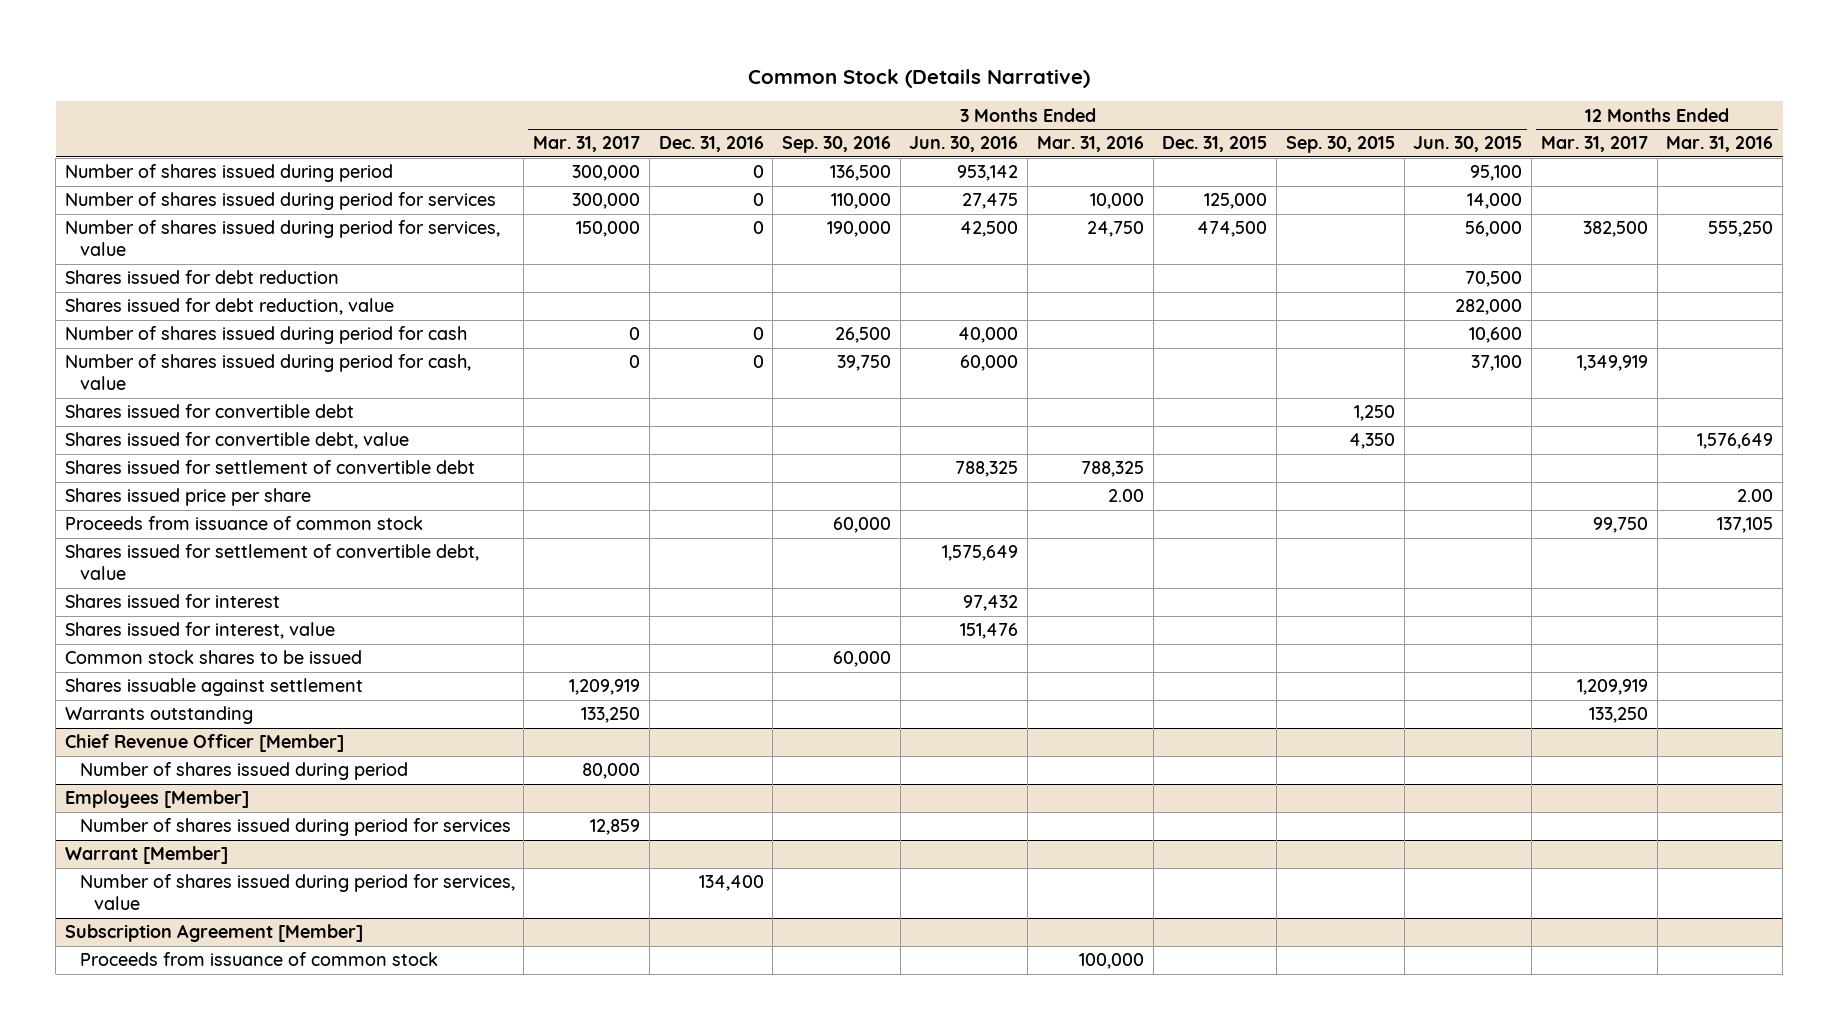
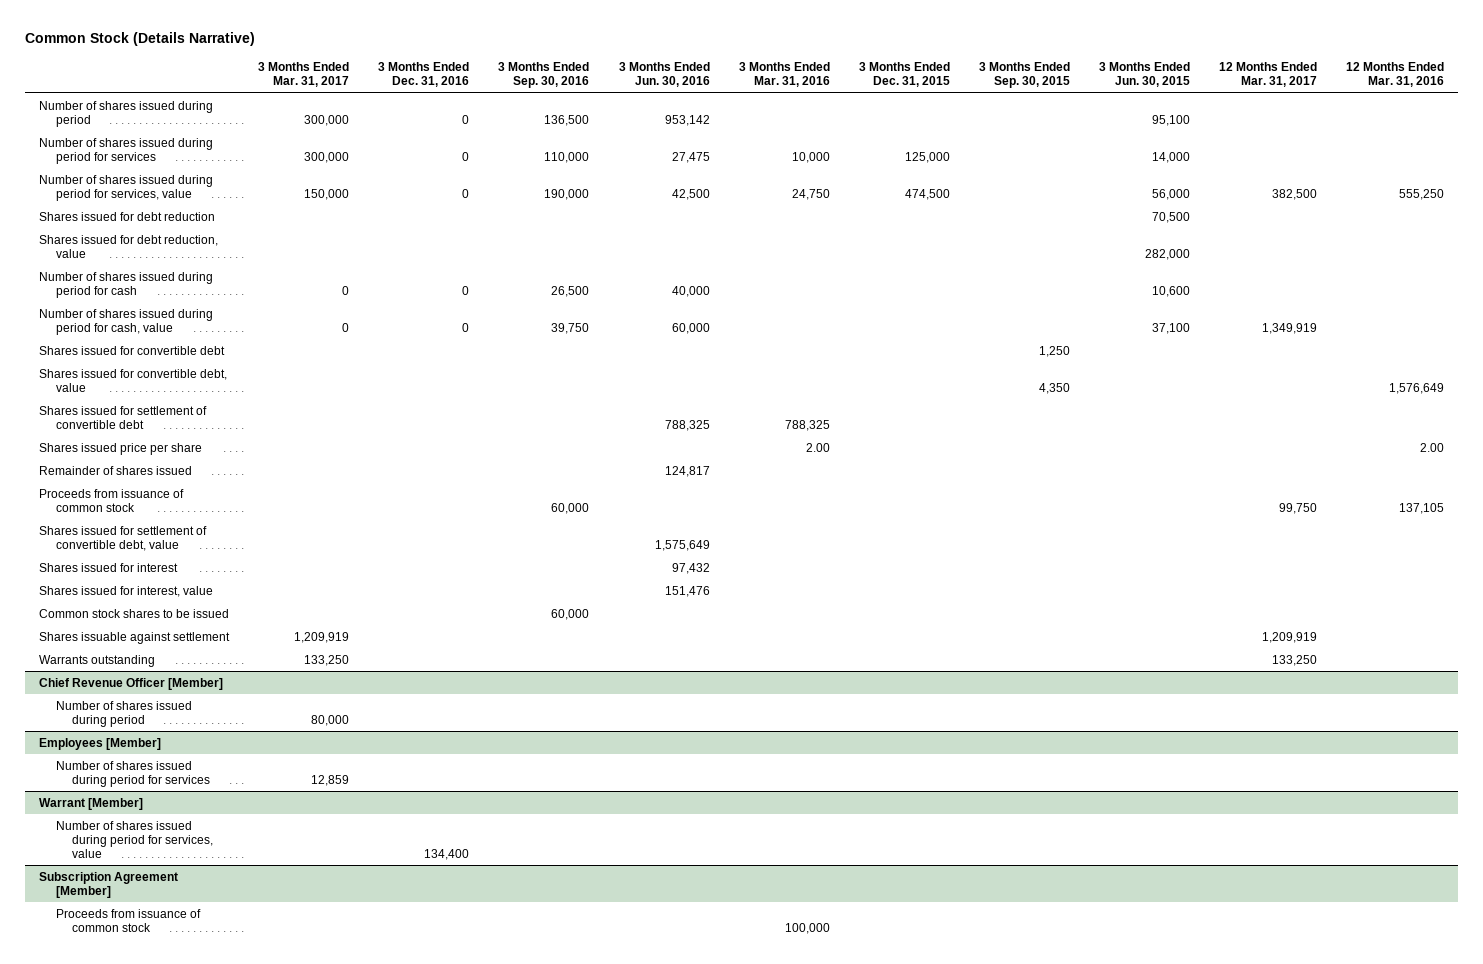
+ Remainder of shares issued | | | | 124,817 | | | | | |

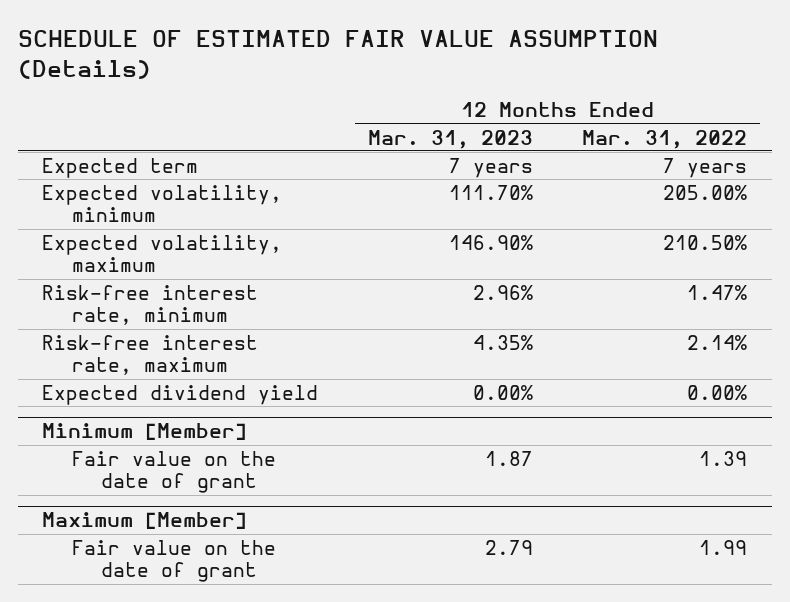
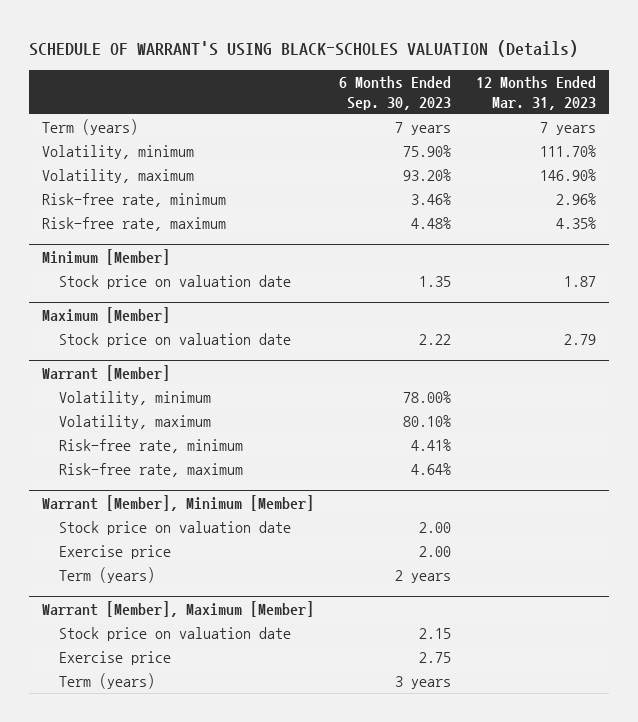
- SCHEDULE OF ESTIMATED FAIR VALUE ASSUMPTION (Details)
+ SCHEDULE OF WARRANT'S USING BLACK-SCHOLES VALUATION (Details)
- | 12 Months Ended Mar. 31, 2023 | 12 Months Ended Mar. 31, 2022
+ | 6 Months Ended Sep. 30, 2023 | 12 Months Ended Mar. 31, 2023
- Expected term | 7 years | 7 years
- Expected volatility, minimum | 111.70% | 205.00%
- Expected volatility, maximum | 146.90% | 210.50%
- Risk-free interest rate, minimum | 2.96% | 1.47%
- Risk-free interest rate, maximum | 4.35% | 2.14%
- Expected dividend yield | 0.00% | 0.00%
+ Term (years) | 7 years | 7 years
+ Volatility, minimum | 75.90% | 111.70%
+ Volatility, maximum | 93.20% | 146.90%
+ Risk-free rate, minimum | 3.46% | 2.96%
+ Risk-free rate, maximum | 4.48% | 4.35%
@ Minimum [Member]
- Fair value on the date of grant | 1.87 | 1.39
+ Stock price on valuation date | 1.35 | 1.87
@ Maximum [Member]
- Fair value on the date of grant | 2.79 | 1.99
+ Stock price on valuation date | 2.22 | 2.79
+ Warrant [Member]
+ Volatility, minimum | 78.00% |
+ Volatility, maximum | 80.10% |
+ Risk-free rate, minimum | 4.41% |
+ Risk-free rate, maximum | 4.64% |
+ Warrant [Member], Minimum [Member]
+ Stock price on valuation date | 2.00 |
+ Exercise price | 2.00 |
+ Term (years) | 2 years |
+ Warrant [Member], Maximum [Member]
+ Stock price on valuation date | 2.15 |
+ Exercise price | 2.75 |
+ Term (years) | 3 years |

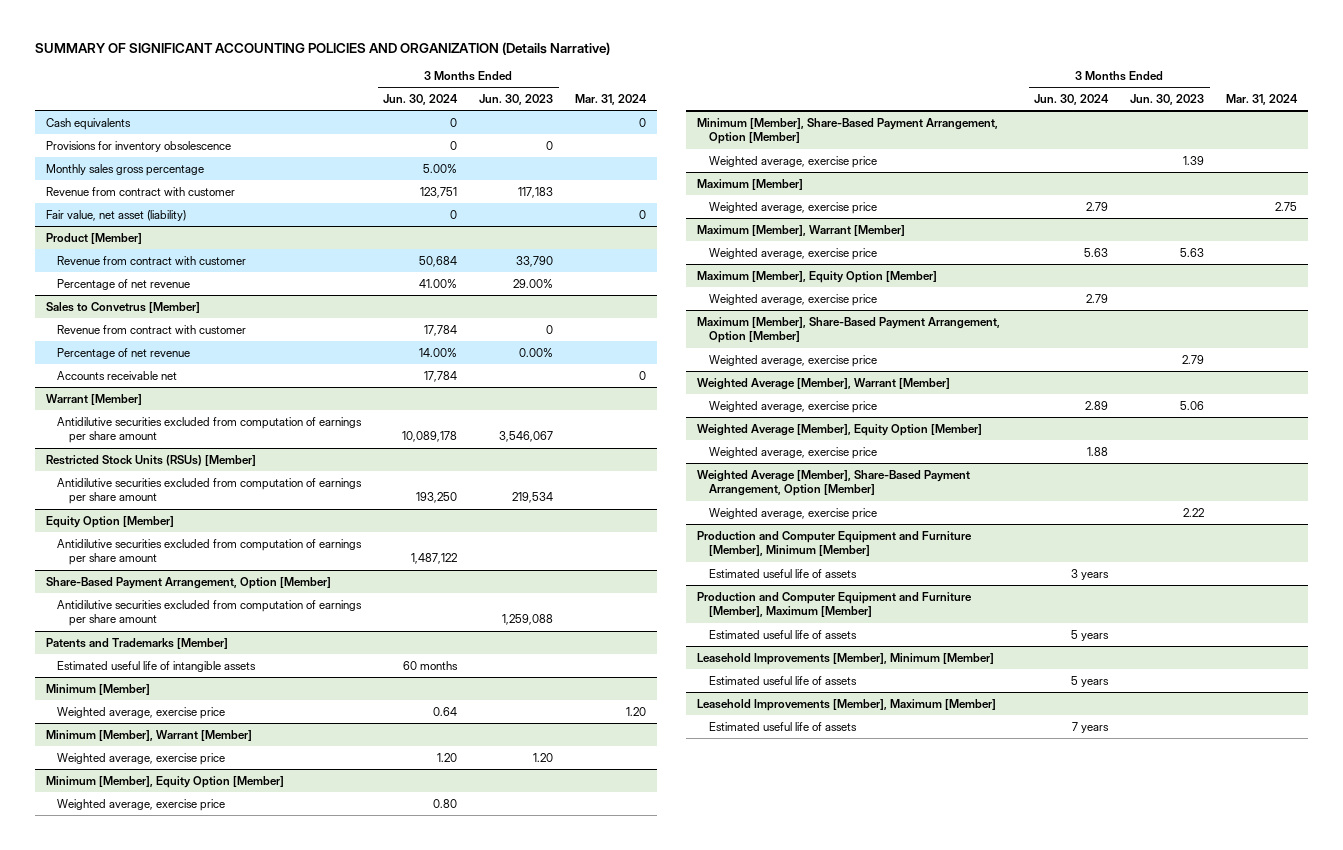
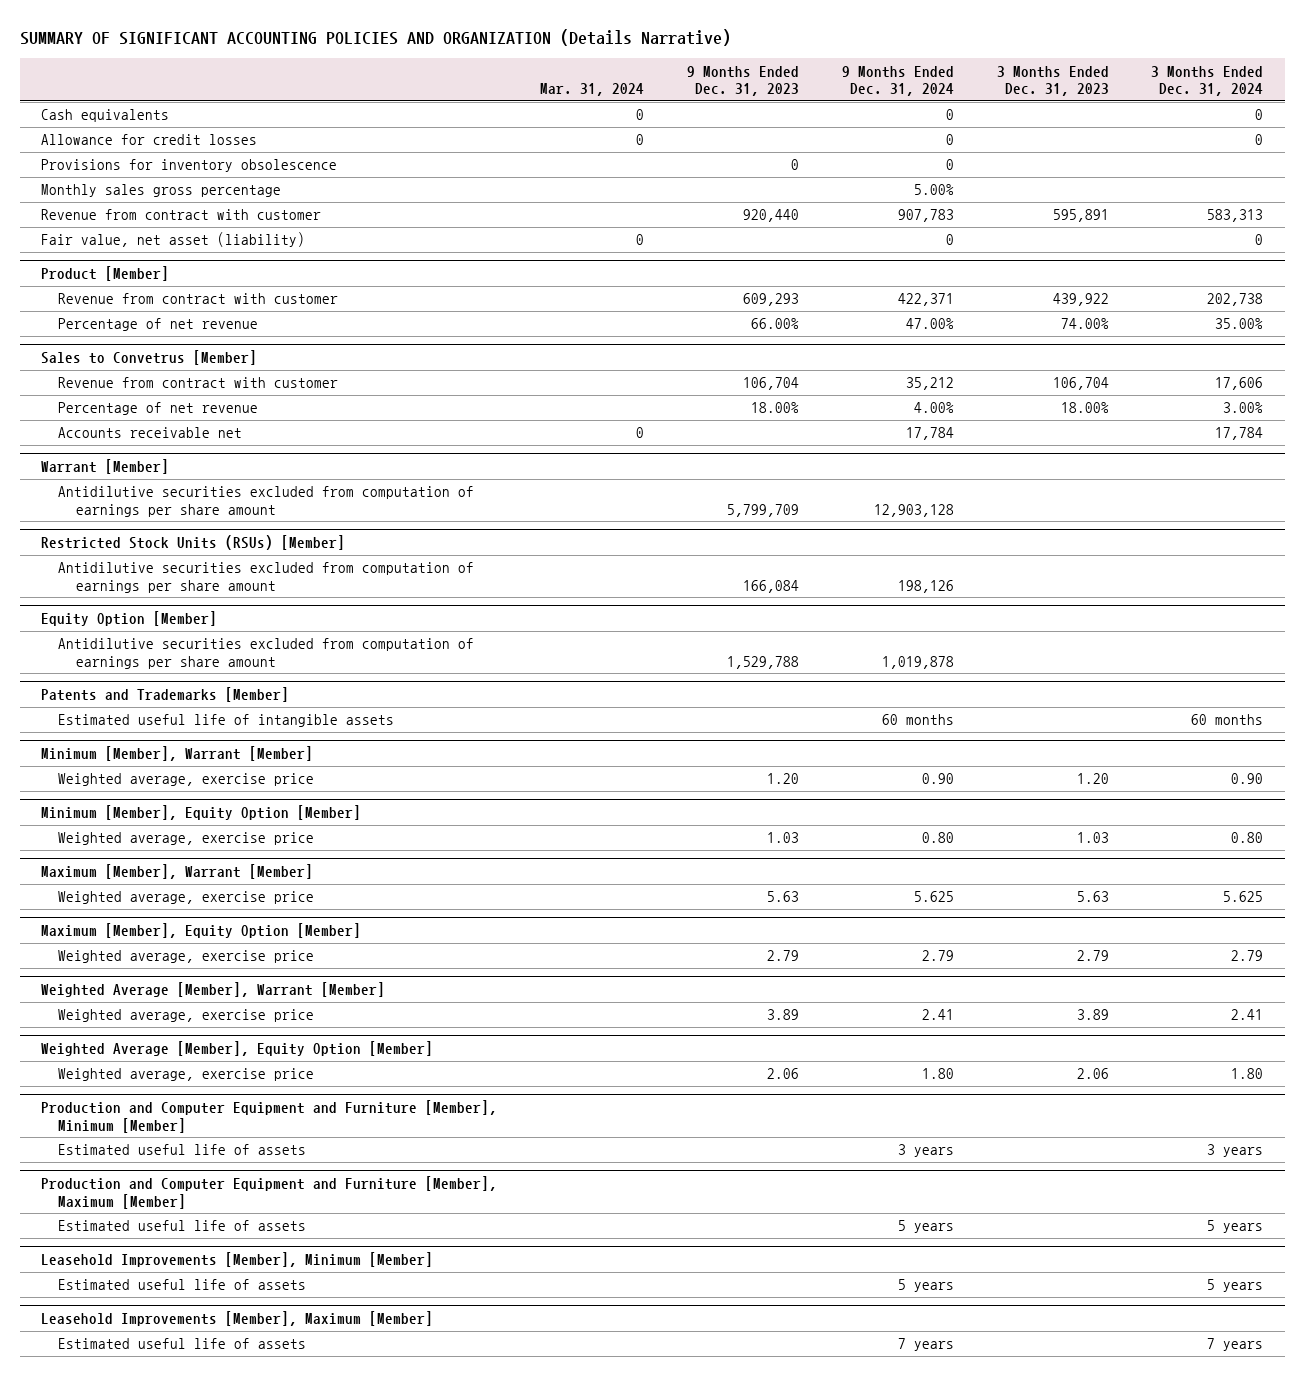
- | 3 Months Ended Jun. 30, 2024 | 3 Months Ended Jun. 30, 2023 | Mar. 31, 2024
+ | Mar. 31, 2024 | 9 Months Ended Dec. 31, 2023 | 9 Months Ended Dec. 31, 2024 | 3 Months Ended Dec. 31, 2023 | 3 Months Ended Dec. 31, 2024
+ Allowance for credit losses | 0 | | 0 | | 0
- Share-Based Payment Arrangement, Option [Member]
- Antidilutive securities excluded from computation of earnings per share amount | | 1,259,088 |
- Minimum [Member]
- Weighted average, exercise price | 0.64 | | 1.20
- Minimum [Member], Share-Based Payment Arrangement, Option [Member]
- Weighted average, exercise price | | 1.39 |
- Maximum [Member]
- Weighted average, exercise price | 2.79 | | 2.75
- Maximum [Member], Share-Based Payment Arrangement, Option [Member]
- Weighted average, exercise price | | 2.79 |
- Weighted Average [Member], Share-Based Payment Arrangement, Option [Member]
- Weighted average, exercise price | | 2.22 |

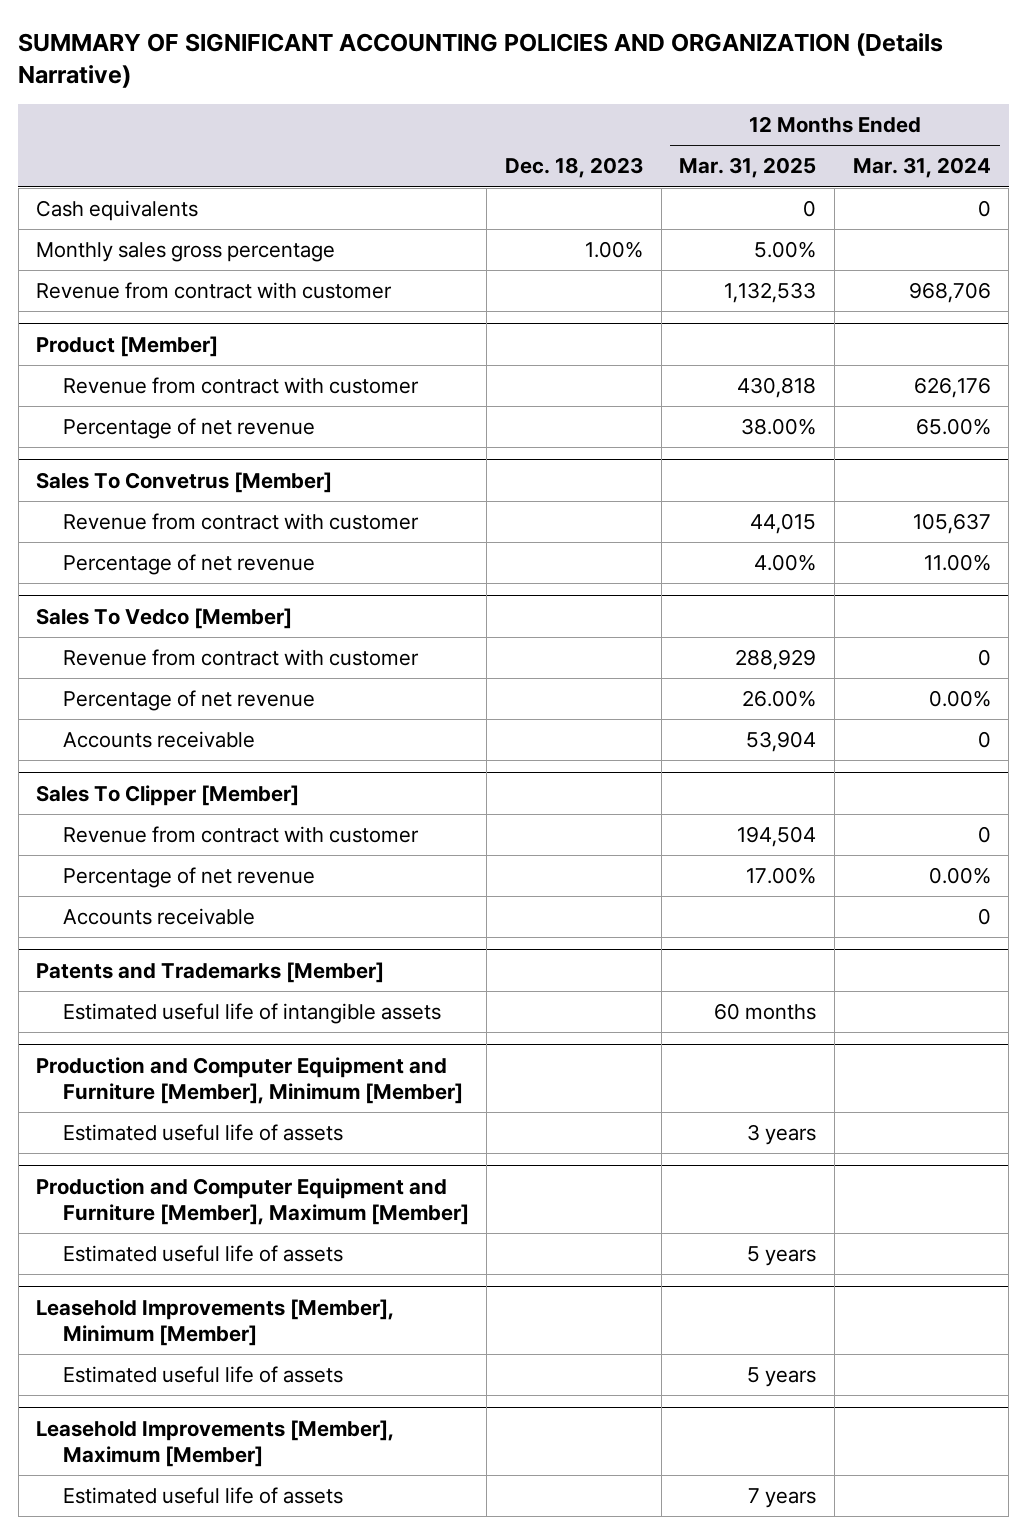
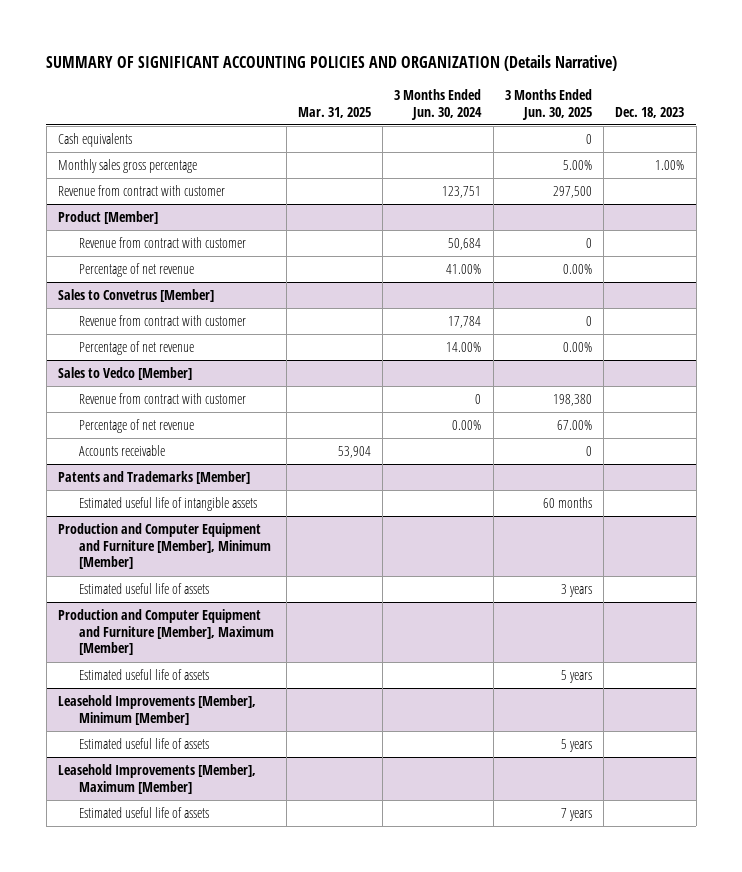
- | Dec. 18, 2023 | 12 Months Ended Mar. 31, 2025 | 12 Months Ended Mar. 31, 2024
+ | Mar. 31, 2025 | 3 Months Ended Jun. 30, 2024 | 3 Months Ended Jun. 30, 2025 | Dec. 18, 2023
- Sales To Convetrus [Member]
+ Sales to Convetrus [Member]
- Sales To Vedco [Member]
+ Sales to Vedco [Member]
- Sales To Clipper [Member]
- Revenue from contract with customer | | 194,504 | 0
- Percentage of net revenue | | 17.00% | 0.00%
- Accounts receivable | | | 0

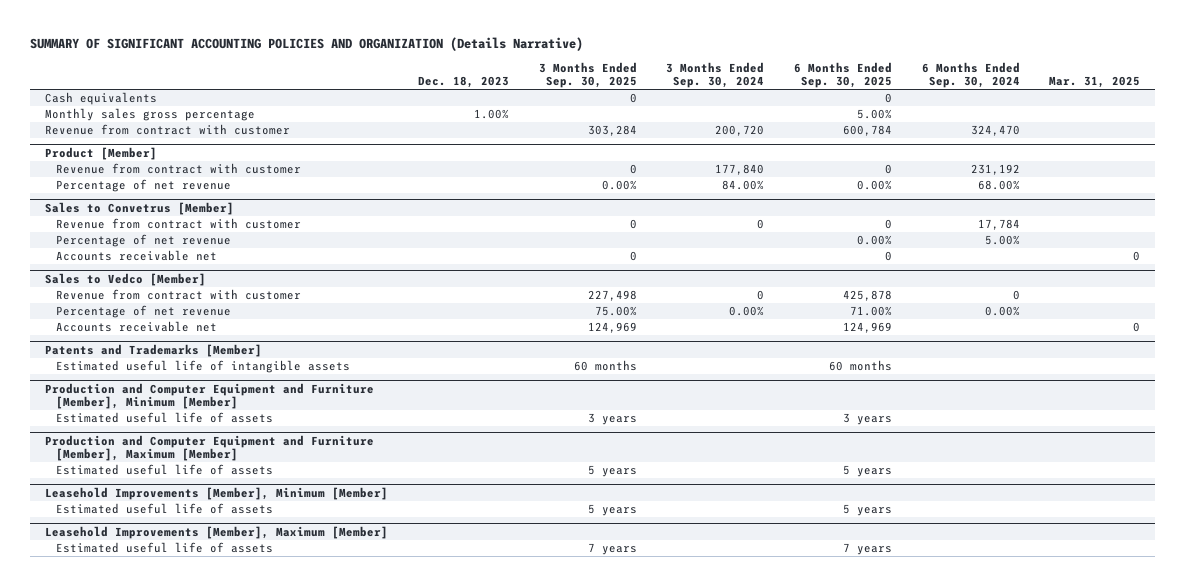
- | Mar. 31, 2025 | 3 Months Ended Jun. 30, 2024 | 3 Months Ended Jun. 30, 2025 | Dec. 18, 2023
+ | Dec. 18, 2023 | 3 Months Ended Sep. 30, 2025 | 3 Months Ended Sep. 30, 2024 | 6 Months Ended Sep. 30, 2025 | 6 Months Ended Sep. 30, 2024 | Mar. 31, 2025
@ Sales to Convetrus [Member]
+ Accounts receivable net | | 0 | | 0 | | 0
@ Sales to Vedco [Member]
- Accounts receivable | 53,904 | | 0 |
+ Accounts receivable net | | 124,969 | | 124,969 | | 0

